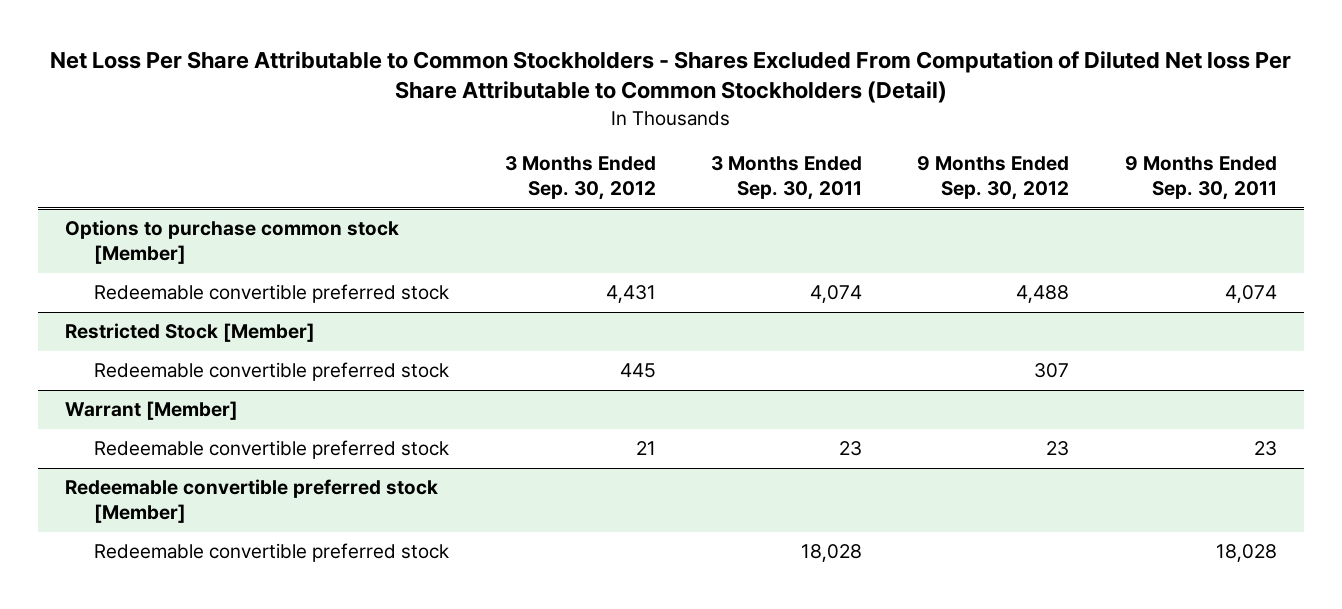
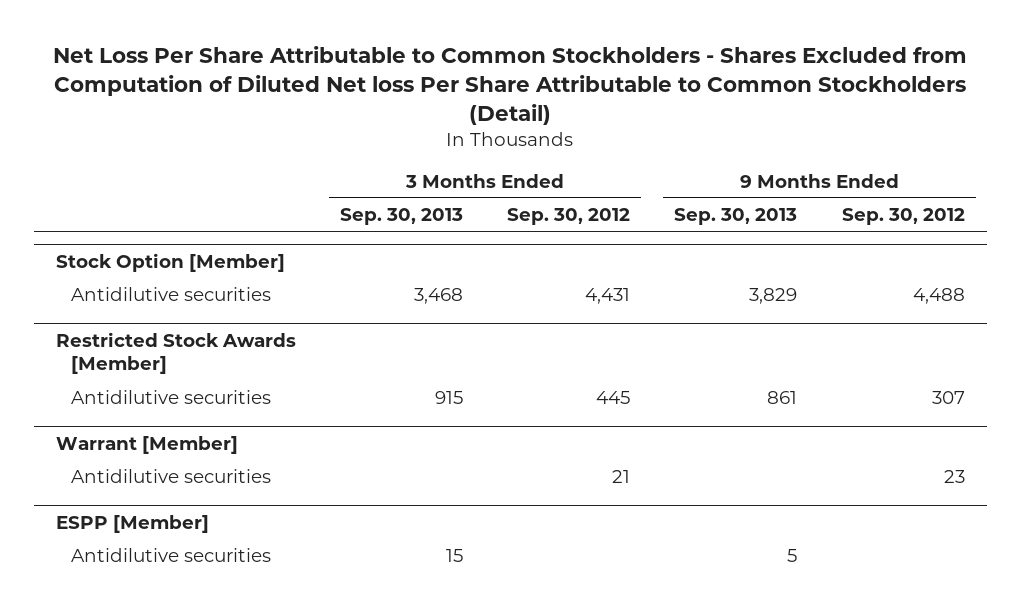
- Net Loss Per Share Attributable to Common Stockholders - Shares Excluded From Computation of Diluted Net loss Per Share Attributable to Common Stockholders (Detail)
+ Net Loss Per Share Attributable to Common Stockholders - Shares Excluded from Computation of Diluted Net loss Per Share Attributable to Common Stockholders (Detail)
- | 3 Months Ended Sep. 30, 2012 | 3 Months Ended Sep. 30, 2011 | 9 Months Ended Sep. 30, 2012 | 9 Months Ended Sep. 30, 2011
+ | 3 Months Ended Sep. 30, 2013 | 3 Months Ended Sep. 30, 2012 | 9 Months Ended Sep. 30, 2013 | 9 Months Ended Sep. 30, 2012
- Options to purchase common stock [Member]
- Redeemable convertible preferred stock | 4,431 | 4,074 | 4,488 | 4,074
- Restricted Stock [Member]
- Redeemable convertible preferred stock | 445 | | 307 |
+ Stock Option [Member]
+ Antidilutive securities | 3,468 | 4,431 | 3,829 | 4,488
+ Restricted Stock Awards [Member]
+ Antidilutive securities | 915 | 445 | 861 | 307
@ Warrant [Member]
- Redeemable convertible preferred stock | 21 | 23 | 23 | 23
- Redeemable convertible preferred stock [Member]
- Redeemable convertible preferred stock | | 18,028 | | 18,028
@ Warrant [Member]
+ Antidilutive securities | | 21 | | 23
+ ESPP [Member]
+ Antidilutive securities | 15 | | 5 |

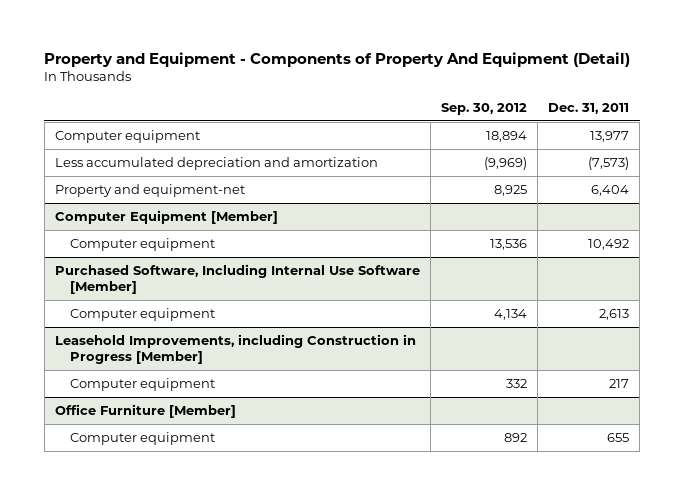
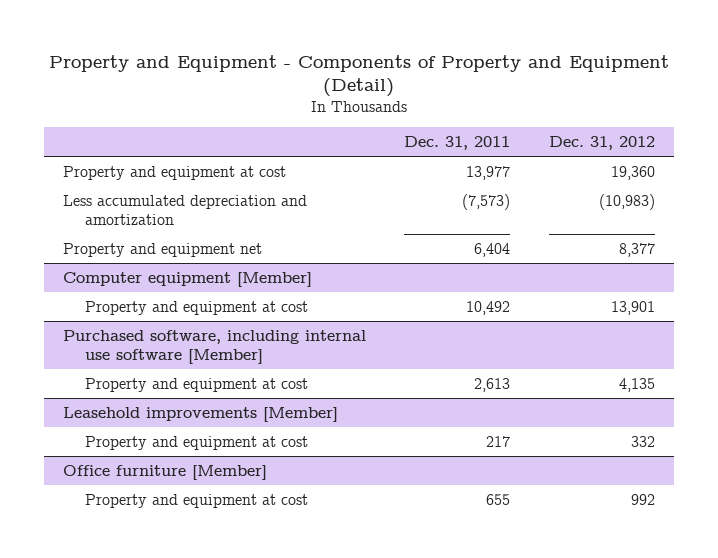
- Property and Equipment - Components of Property And Equipment (Detail)
+ Property and Equipment - Components of Property and Equipment (Detail)
- | Sep. 30, 2012 | Dec. 31, 2011
+ | Dec. 31, 2011 | Dec. 31, 2012
- Computer equipment | 18,894 | 13,977
+ Property and equipment at cost | 13,977 | 19,360
- Property and equipment-net | 8,925 | 6,404
- Computer Equipment [Member]
- Computer equipment | 13,536 | 10,492
- Purchased Software, Including Internal Use Software [Member]
- Computer equipment | 4,134 | 2,613
- Leasehold Improvements, including Construction in Progress [Member]
- Computer equipment | 332 | 217
- Office Furniture [Member]
- Computer equipment | 892 | 655
+ Property and equipment net | 6,404 | 8,377
+ Computer equipment [Member]
+ Property and equipment at cost | 10,492 | 13,901
+ Purchased software, including internal use software [Member]
+ Property and equipment at cost | 2,613 | 4,135
+ Leasehold improvements [Member]
+ Property and equipment at cost | 217 | 332
+ Office furniture [Member]
+ Property and equipment at cost | 655 | 992

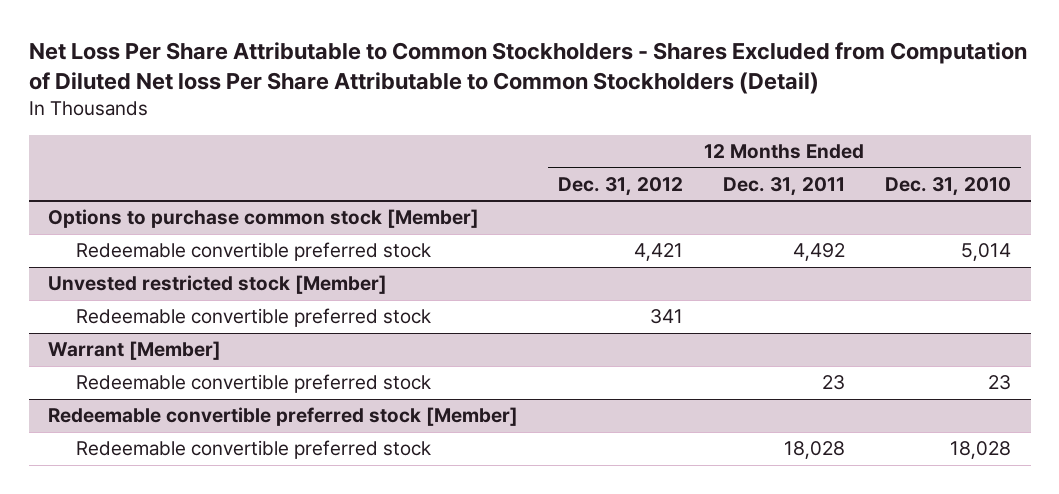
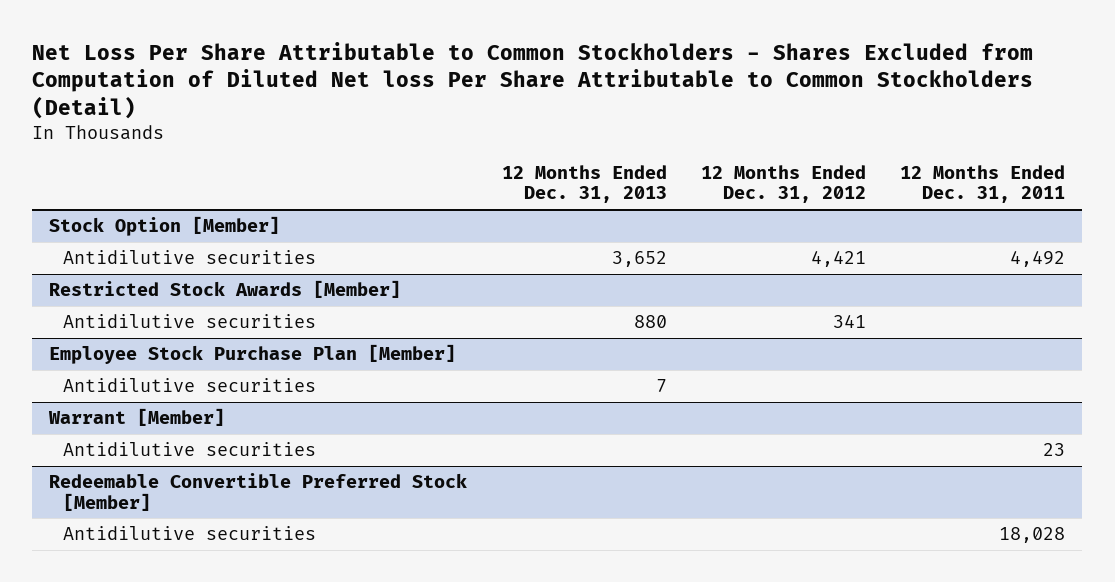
- | 12 Months Ended Dec. 31, 2012 | 12 Months Ended Dec. 31, 2011 | 12 Months Ended Dec. 31, 2010
+ | 12 Months Ended Dec. 31, 2013 | 12 Months Ended Dec. 31, 2012 | 12 Months Ended Dec. 31, 2011
- Options to purchase common stock [Member]
- Redeemable convertible preferred stock | 4,421 | 4,492 | 5,014
- Unvested restricted stock [Member]
- Redeemable convertible preferred stock | 341 | |
+ Stock Option [Member]
+ Antidilutive securities | 3,652 | 4,421 | 4,492
+ Restricted Stock Awards [Member]
+ Antidilutive securities | 880 | 341 |
+ Employee Stock Purchase Plan [Member]
+ Antidilutive securities | 7 | |
@ Warrant [Member]
- Redeemable convertible preferred stock | | 23 | 23
- Redeemable convertible preferred stock [Member]
- Redeemable convertible preferred stock | | 18,028 | 18,028
@ Warrant [Member]
+ Antidilutive securities | | | 23
+ Redeemable Convertible Preferred Stock [Member]
+ Antidilutive securities | | | 18,028

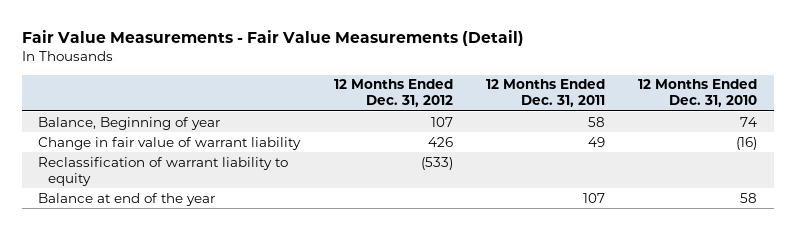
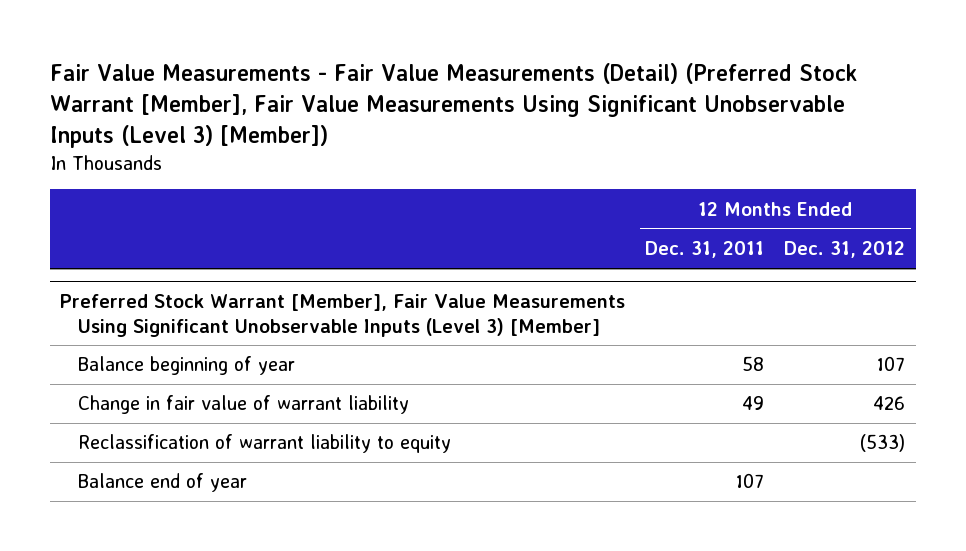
- Fair Value Measurements - Fair Value Measurements (Detail)
+ Fair Value Measurements - Fair Value Measurements (Detail) (Preferred Stock Warrant [Member], Fair Value Measurements Using Significant Unobservable Inputs (Level 3) [Member])
- | 12 Months Ended Dec. 31, 2012 | 12 Months Ended Dec. 31, 2011 | 12 Months Ended Dec. 31, 2010
+ | 12 Months Ended Dec. 31, 2011 | 12 Months Ended Dec. 31, 2012
- Balance, Beginning of year | 107 | 58 | 74
+ Preferred Stock Warrant [Member], Fair Value Measurements Using Significant Unobservable Inputs (Level 3) [Member]
+ Balance beginning of year | 58 | 107
- Balance at end of the year | | 107 | 58
+ Balance end of year | 107 |

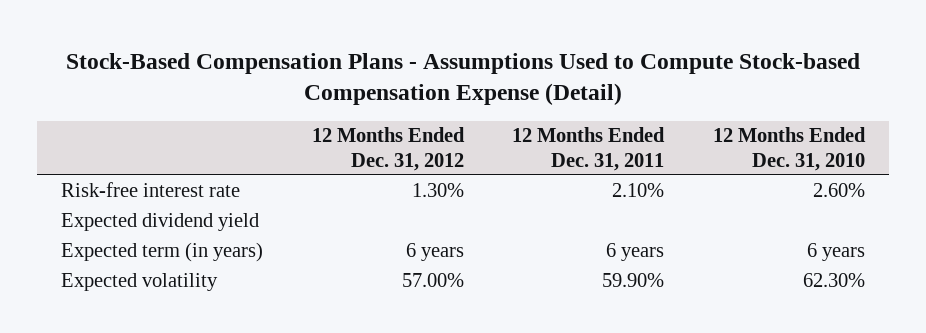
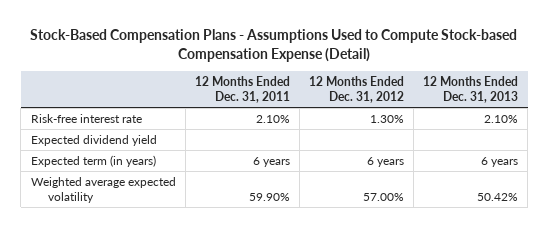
- | 12 Months Ended Dec. 31, 2012 | 12 Months Ended Dec. 31, 2011 | 12 Months Ended Dec. 31, 2010
+ | 12 Months Ended Dec. 31, 2011 | 12 Months Ended Dec. 31, 2012 | 12 Months Ended Dec. 31, 2013
- Expected volatility | 57.00% | 59.90% | 62.30%
+ Weighted average expected volatility | 59.90% | 57.00% | 50.42%

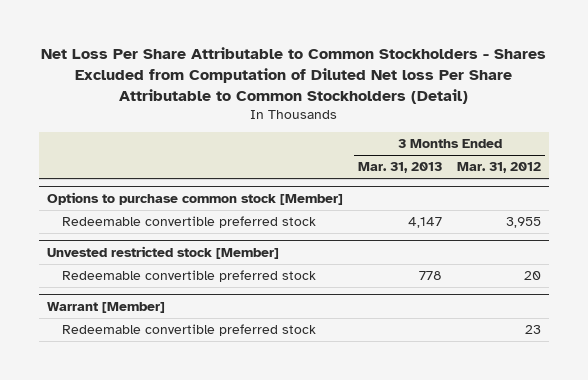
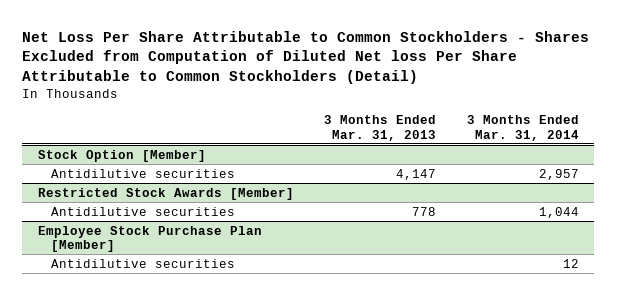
- | 3 Months Ended Mar. 31, 2013 | 3 Months Ended Mar. 31, 2012
+ | 3 Months Ended Mar. 31, 2013 | 3 Months Ended Mar. 31, 2014
- Options to purchase common stock [Member]
- Redeemable convertible preferred stock | 4,147 | 3,955
- Unvested restricted stock [Member]
- Redeemable convertible preferred stock | 778 | 20
- Warrant [Member]
- Redeemable convertible preferred stock | | 23
+ Stock Option [Member]
+ Antidilutive securities | 4,147 | 2,957
+ Restricted Stock Awards [Member]
+ Antidilutive securities | 778 | 1,044
+ Employee Stock Purchase Plan [Member]
+ Antidilutive securities | | 12

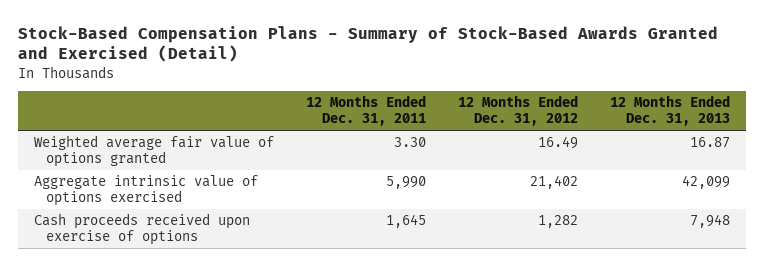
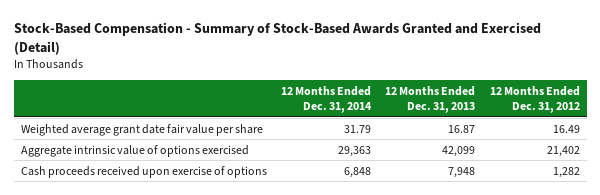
- Stock-Based Compensation Plans - Summary of Stock-Based Awards Granted and Exercised (Detail)
+ Stock-Based Compensation - Summary of Stock-Based Awards Granted and Exercised (Detail)
- | 12 Months Ended Dec. 31, 2011 | 12 Months Ended Dec. 31, 2012 | 12 Months Ended Dec. 31, 2013
+ | 12 Months Ended Dec. 31, 2014 | 12 Months Ended Dec. 31, 2013 | 12 Months Ended Dec. 31, 2012
- Weighted average fair value of options granted | 3.30 | 16.49 | 16.87
+ Weighted average grant date fair value per share | 31.79 | 16.87 | 16.49

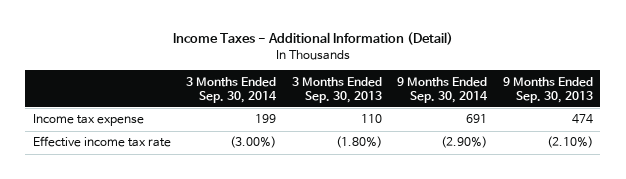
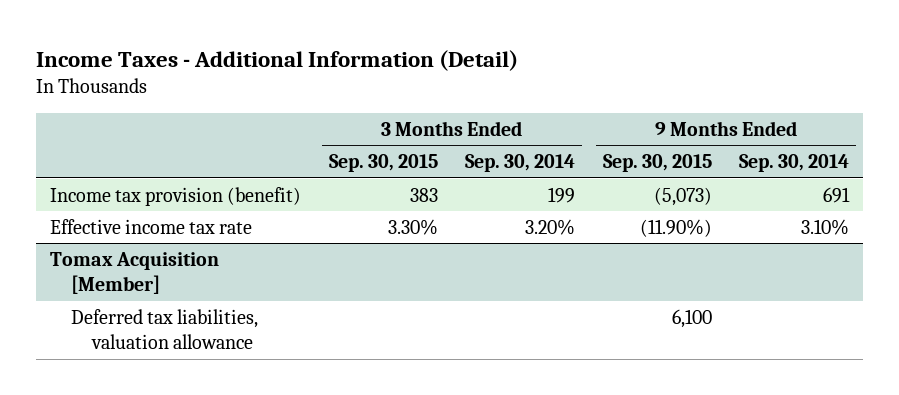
- | 3 Months Ended Sep. 30, 2014 | 3 Months Ended Sep. 30, 2013 | 9 Months Ended Sep. 30, 2014 | 9 Months Ended Sep. 30, 2013
+ | 3 Months Ended Sep. 30, 2015 | 3 Months Ended Sep. 30, 2014 | 9 Months Ended Sep. 30, 2015 | 9 Months Ended Sep. 30, 2014
- Income tax expense | 199 | 110 | 691 | 474
- Effective income tax rate | (3.00%) | (1.80%) | (2.90%) | (2.10%)
+ Income tax provision (benefit) | 383 | 199 | (5,073) | 691
+ Effective income tax rate | 3.30% | 3.20% | (11.90%) | 3.10%
+ Tomax Acquisition [Member]
+ Deferred tax liabilities, valuation allowance | | | 6,100 |

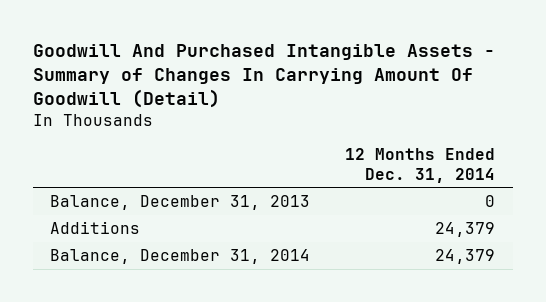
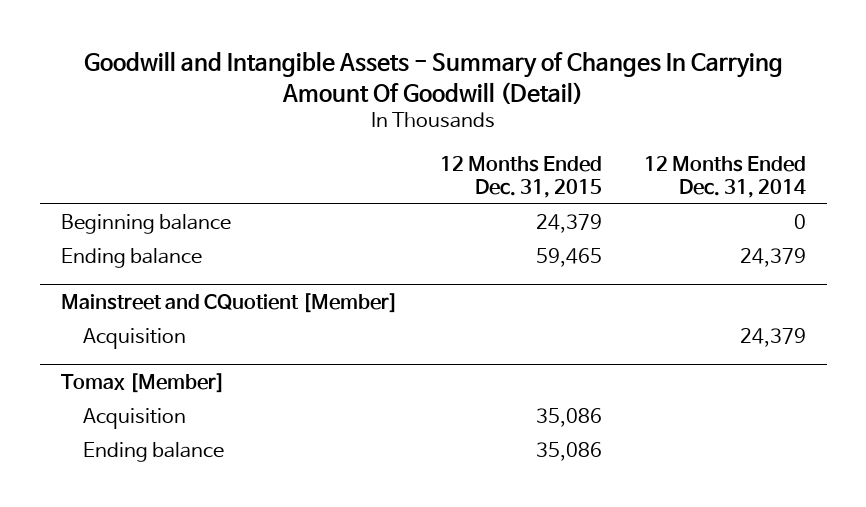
- Goodwill And Purchased Intangible Assets - Summary of Changes In Carrying Amount Of Goodwill (Detail)
+ Goodwill and Intangible Assets - Summary of Changes In Carrying Amount Of Goodwill (Detail)
- | 12 Months Ended Dec. 31, 2014
+ | 12 Months Ended Dec. 31, 2015 | 12 Months Ended Dec. 31, 2014
- Balance, December 31, 2013 | 0
- Additions | 24,379
- Balance, December 31, 2014 | 24,379
+ Beginning balance | 24,379 | 0
+ Ending balance | 59,465 | 24,379
+ Mainstreet and CQuotient [Member]
+ Acquisition | | 24,379
+ Tomax [Member]
+ Acquisition | 35,086 |
+ Ending balance | 35,086 |

